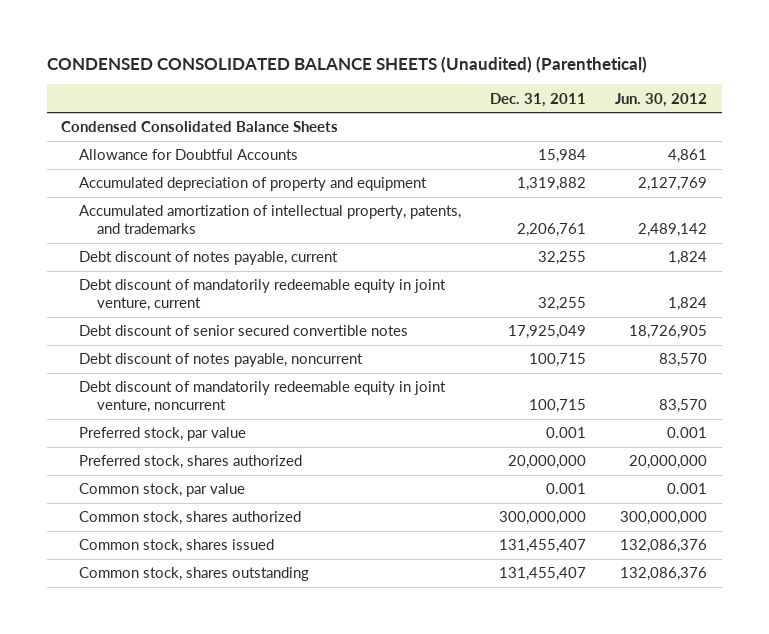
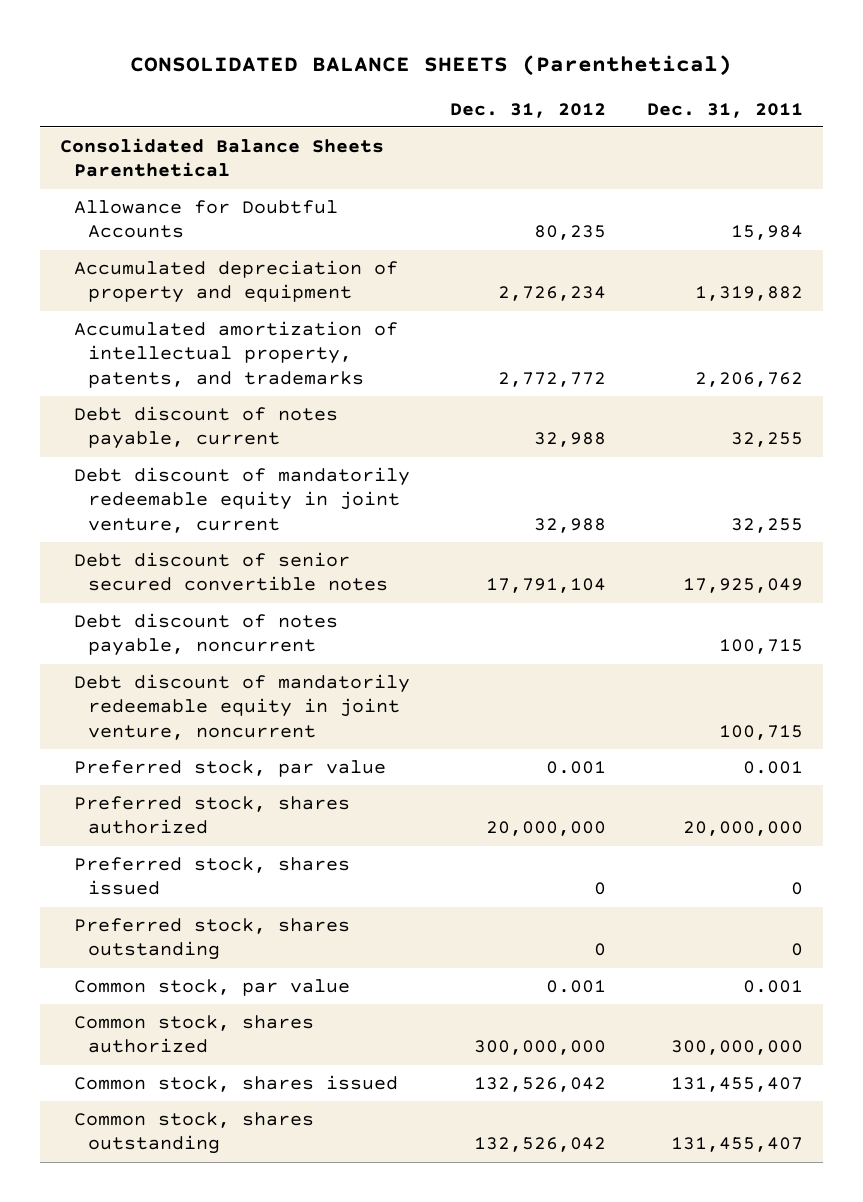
- CONDENSED CONSOLIDATED BALANCE SHEETS (Unaudited) (Parenthetical)
+ CONSOLIDATED BALANCE SHEETS (Parenthetical)
- | Dec. 31, 2011 | Jun. 30, 2012
+ | Dec. 31, 2012 | Dec. 31, 2011
- Condensed Consolidated Balance Sheets
+ Consolidated Balance Sheets Parenthetical
- Accumulated amortization of intellectual property, patents, and trademarks | 2,206,761 | 2,489,142
+ Accumulated amortization of intellectual property, patents, and trademarks | 2,772,772 | 2,206,762
+ Preferred stock, shares issued | 0 | 0
+ Preferred stock, shares outstanding | 0 | 0

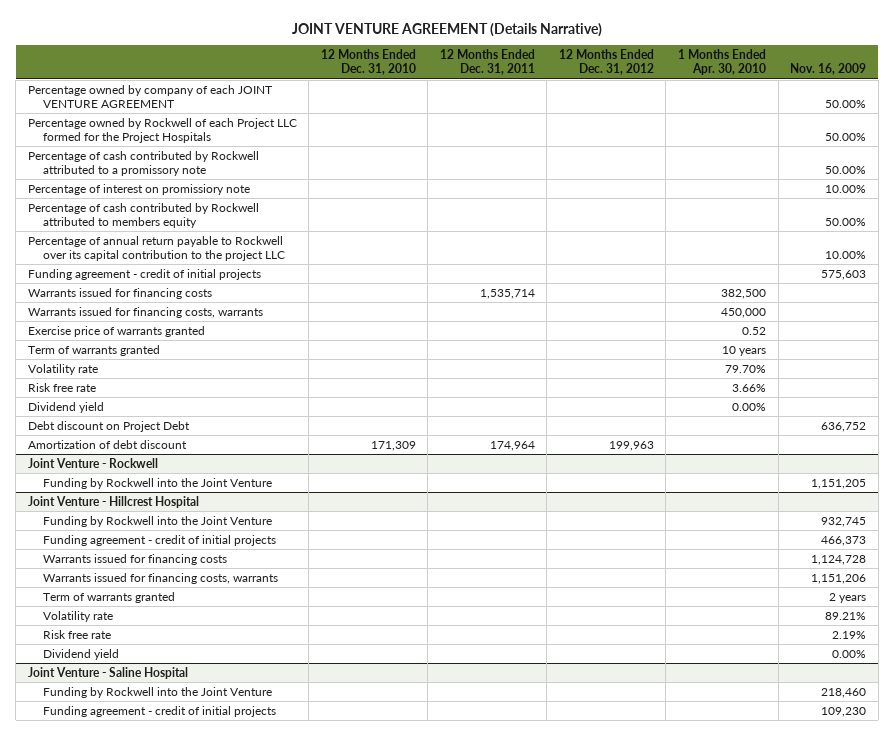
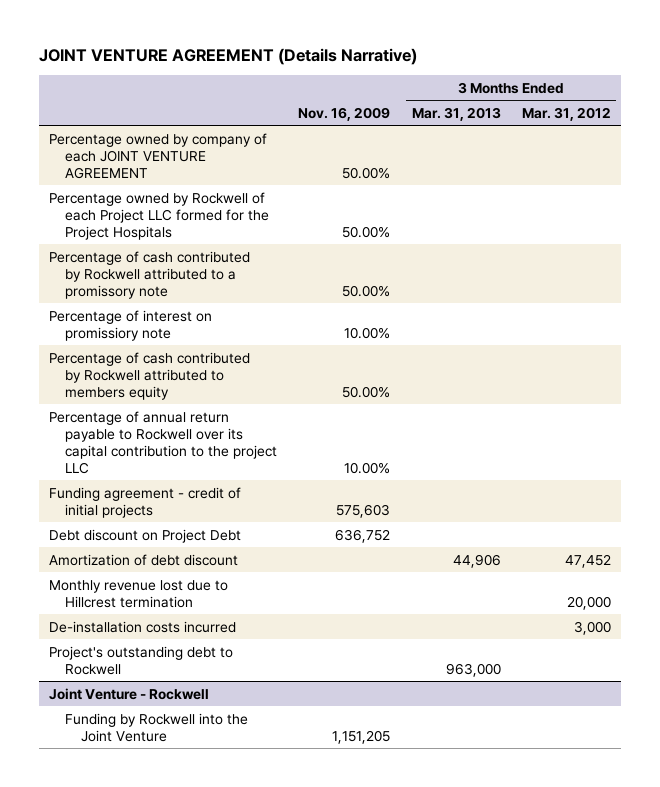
- | 12 Months Ended Dec. 31, 2010 | 12 Months Ended Dec. 31, 2011 | 12 Months Ended Dec. 31, 2012 | 1 Months Ended Apr. 30, 2010 | Nov. 16, 2009
+ | Nov. 16, 2009 | 3 Months Ended Mar. 31, 2013 | 3 Months Ended Mar. 31, 2012
- Warrants issued for financing costs | | 1,535,714 | | 382,500 |
- Warrants issued for financing costs, warrants | | | | 450,000 |
- Exercise price of warrants granted | | | | 0.52 |
- Term of warrants granted | | | | 10 years |
- Volatility rate | | | | 79.70% |
- Risk free rate | | | | 3.66% |
- Dividend yield | | | | 0.00% |
+ Monthly revenue lost due to Hillcrest termination | | | 20,000
+ De-installation costs incurred | | | 3,000
+ Project's outstanding debt to Rockwell | | 963,000 |
- Joint Venture - Hillcrest Hospital
- Funding by Rockwell into the Joint Venture | | | | | 932,745
- Funding agreement - credit of initial projects | | | | | 466,373
- Warrants issued for financing costs | | | | | 1,124,728
- Warrants issued for financing costs, warrants | | | | | 1,151,206
- Term of warrants granted | | | | | 2 years
- Volatility rate | | | | | 89.21%
- Risk free rate | | | | | 2.19%
- Dividend yield | | | | | 0.00%
- Joint Venture - Saline Hospital
- Funding by Rockwell into the Joint Venture | | | | | 218,460
- Funding agreement - credit of initial projects | | | | | 109,230

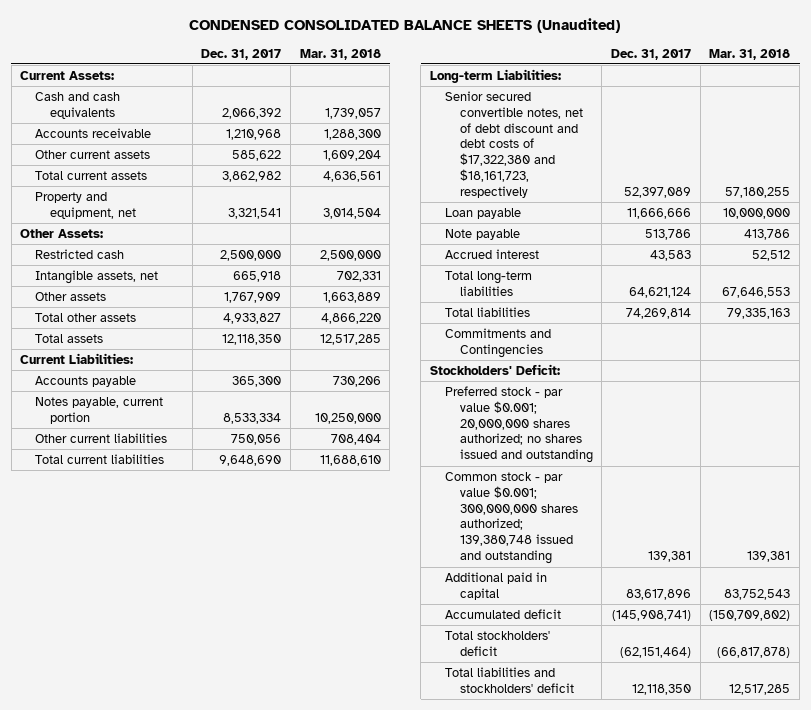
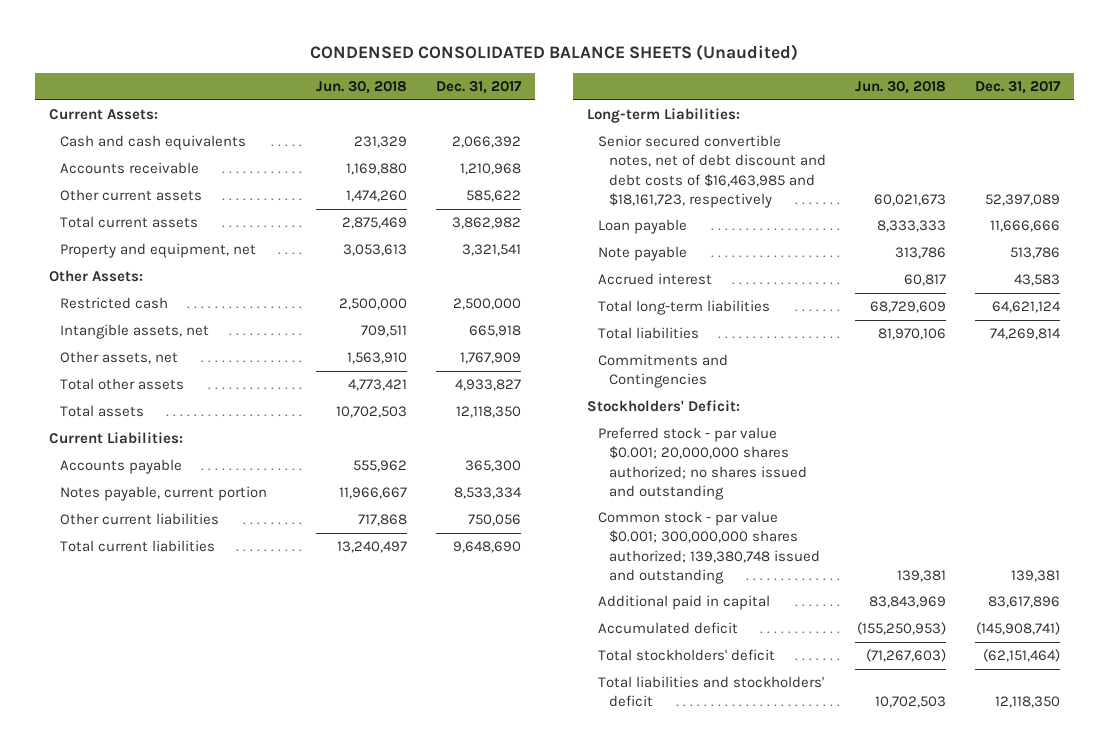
- | Dec. 31, 2017 | Mar. 31, 2018
+ | Jun. 30, 2018 | Dec. 31, 2017
- Other assets | 1,767,909 | 1,663,889
+ Other assets, net | 1,563,910 | 1,767,909
- Senior secured convertible notes, net of debt discount and debt costs of $17,322,380 and $18,161,723, respectively | 52,397,089 | 57,180,255
+ Senior secured convertible notes, net of debt discount and debt costs of $16,463,985 and $18,161,723, respectively | 60,021,673 | 52,397,089

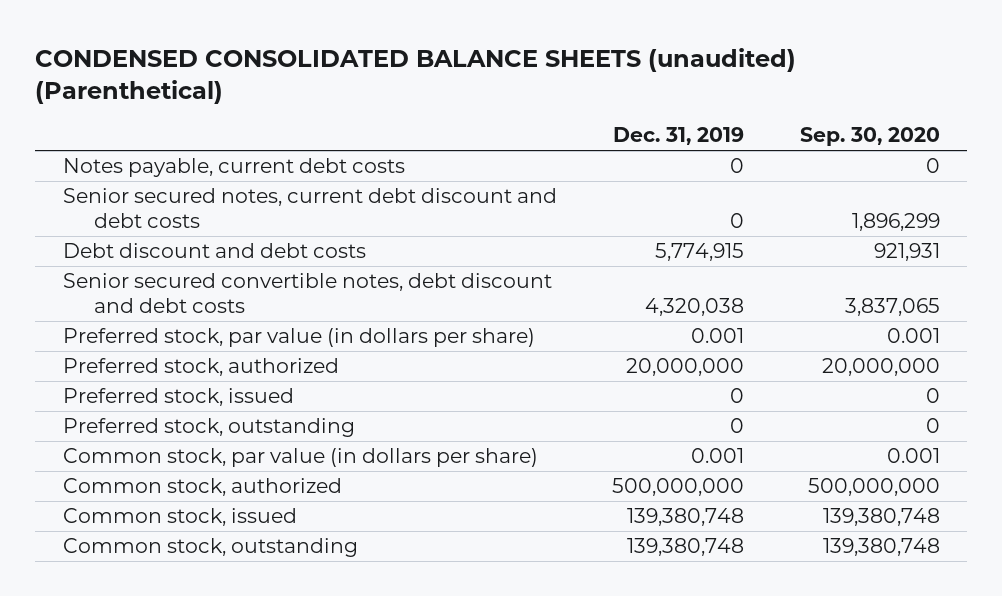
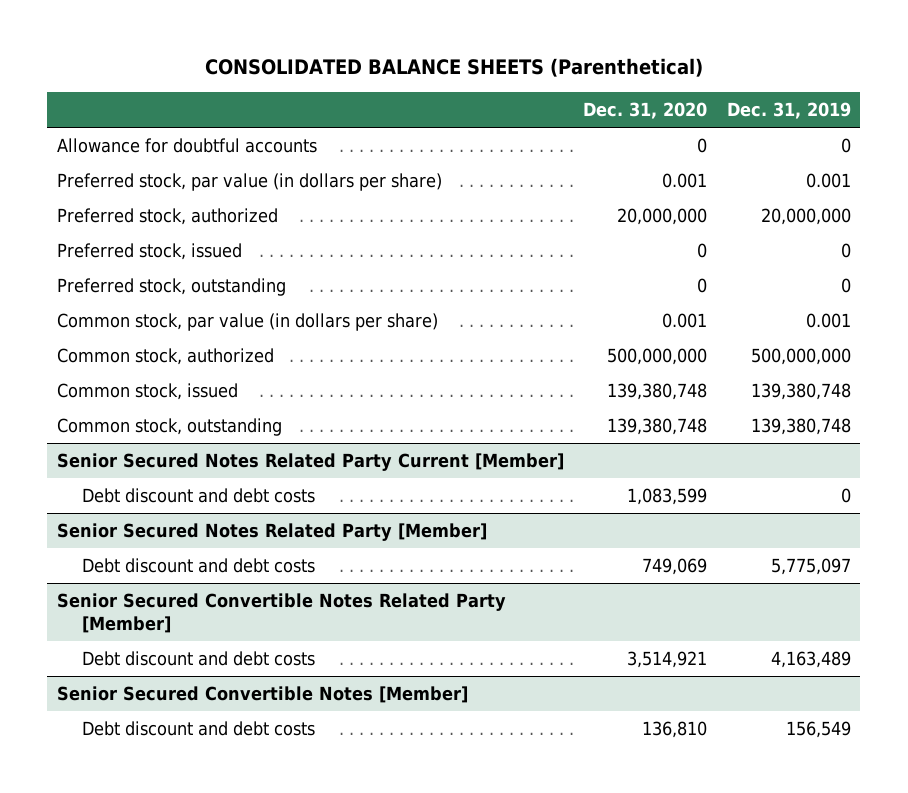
- CONDENSED CONSOLIDATED BALANCE SHEETS (unaudited) (Parenthetical)
+ CONSOLIDATED BALANCE SHEETS (Parenthetical)
- | Dec. 31, 2019 | Sep. 30, 2020
+ | Dec. 31, 2020 | Dec. 31, 2019
- Notes payable, current debt costs | 0 | 0
- Senior secured notes, current debt discount and debt costs | 0 | 1,896,299
- Debt discount and debt costs | 5,774,915 | 921,931
- Senior secured convertible notes, debt discount and debt costs | 4,320,038 | 3,837,065
+ Allowance for doubtful accounts | 0 | 0
+ Senior Secured Notes Related Party Current [Member]
+ Debt discount and debt costs | 1,083,599 | 0
+ Senior Secured Notes Related Party [Member]
+ Debt discount and debt costs | 749,069 | 5,775,097
+ Senior Secured Convertible Notes Related Party [Member]
+ Debt discount and debt costs | 3,514,921 | 4,163,489
+ Senior Secured Convertible Notes [Member]
+ Debt discount and debt costs | 136,810 | 156,549

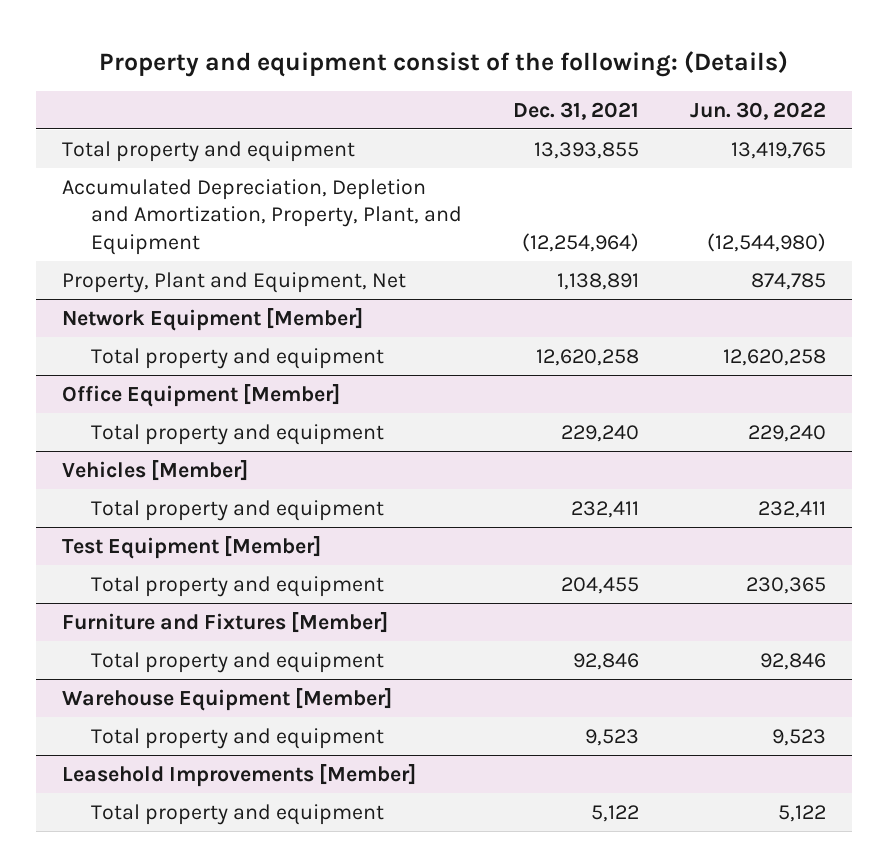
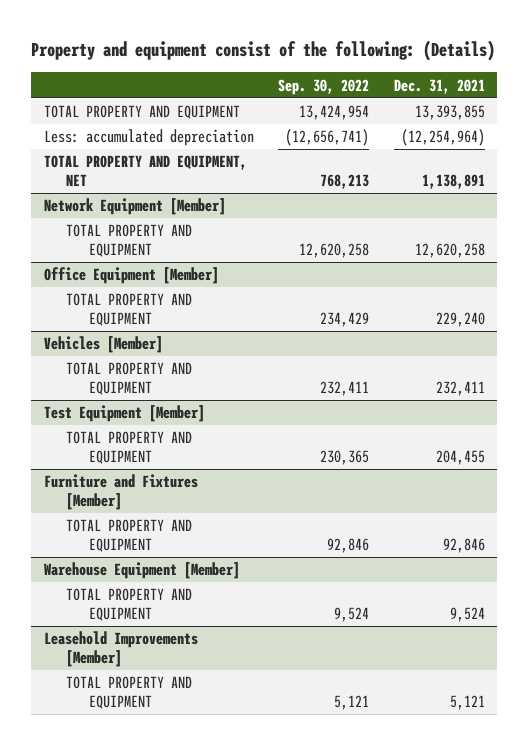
- | Dec. 31, 2021 | Jun. 30, 2022
+ | Sep. 30, 2022 | Dec. 31, 2021
- Total property and equipment | 13,393,855 | 13,419,765
- Accumulated Depreciation, Depletion and Amortization, Property, Plant, and Equipment | (12,254,964) | (12,544,980)
- Property, Plant and Equipment, Net | 1,138,891 | 874,785
+ TOTAL PROPERTY AND EQUIPMENT | 13,424,954 | 13,393,855
+ Less: accumulated depreciation | (12,656,741) | (12,254,964)
+ TOTAL PROPERTY AND EQUIPMENT, NET | 768,213 | 1,138,891
@ Network Equipment [Member]
- Total property and equipment | 12,620,258 | 12,620,258
+ TOTAL PROPERTY AND EQUIPMENT | 12,620,258 | 12,620,258
@ Office Equipment [Member]
- Total property and equipment | 229,240 | 229,240
+ TOTAL PROPERTY AND EQUIPMENT | 234,429 | 229,240
@ Vehicles [Member]
- Total property and equipment | 232,411 | 232,411
+ TOTAL PROPERTY AND EQUIPMENT | 232,411 | 232,411
@ Test Equipment [Member]
- Total property and equipment | 204,455 | 230,365
+ TOTAL PROPERTY AND EQUIPMENT | 230,365 | 204,455
@ Furniture and Fixtures [Member]
- Total property and equipment | 92,846 | 92,846
+ TOTAL PROPERTY AND EQUIPMENT | 92,846 | 92,846
@ Warehouse Equipment [Member]
- Total property and equipment | 9,523 | 9,523
+ TOTAL PROPERTY AND EQUIPMENT | 9,524 | 9,524
@ Leasehold Improvements [Member]
- Total property and equipment | 5,122 | 5,122
+ TOTAL PROPERTY AND EQUIPMENT | 5,121 | 5,121

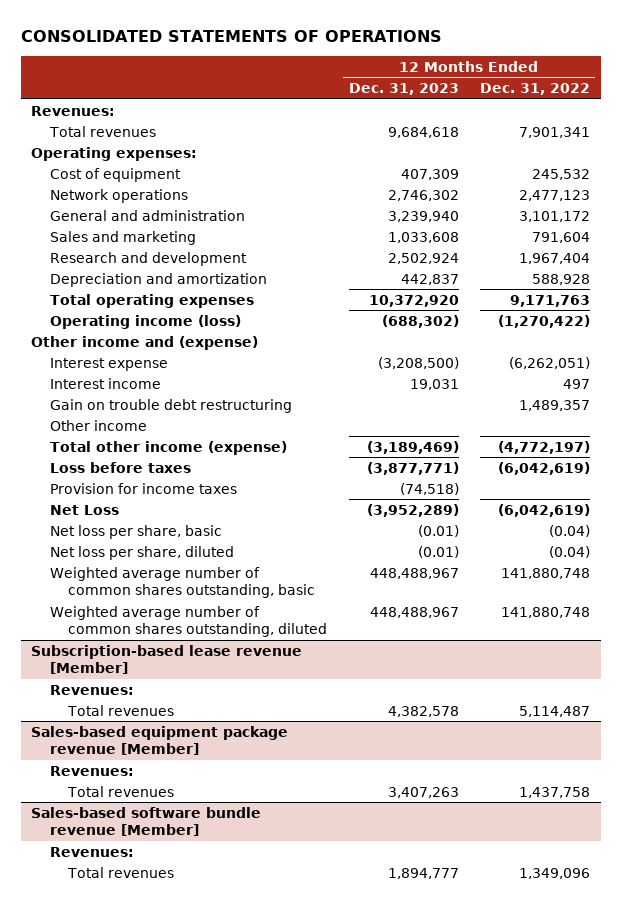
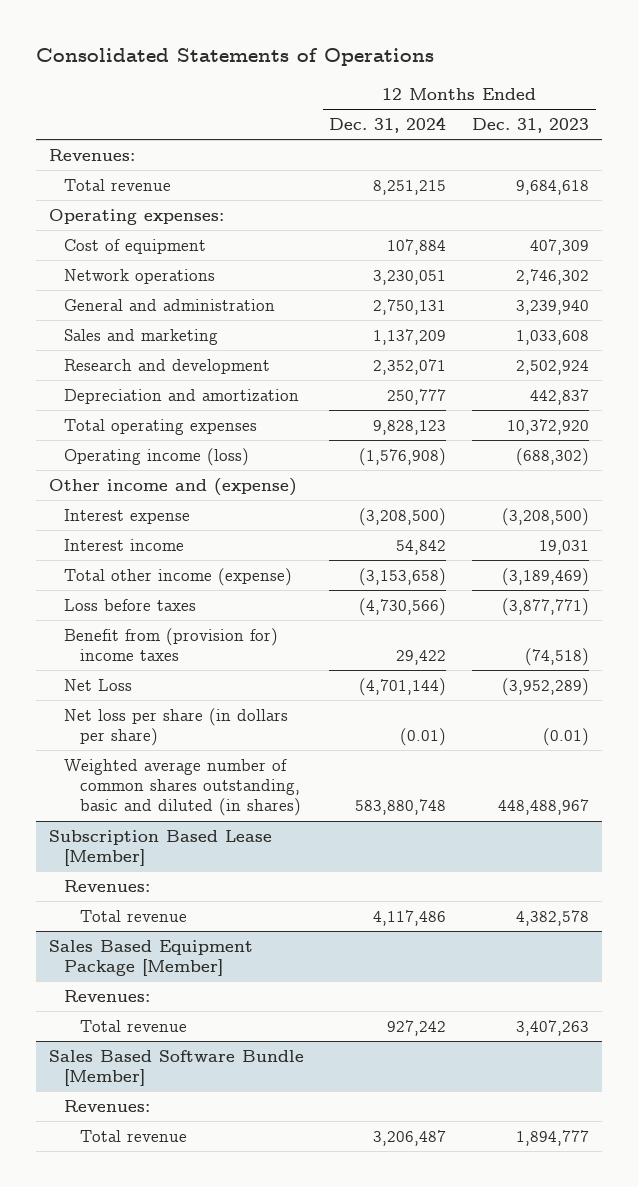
- CONSOLIDATED STATEMENTS OF OPERATIONS
+ Consolidated Statements of Operations
- | 12 Months Ended Dec. 31, 2023 | 12 Months Ended Dec. 31, 2022
+ | 12 Months Ended Dec. 31, 2024 | 12 Months Ended Dec. 31, 2023
- Total revenues | 9,684,618 | 7,901,341
+ Total revenue | 8,251,215 | 9,684,618
- Gain on trouble debt restructuring | | 1,489,357
- Other income
- Provision for income taxes | (74,518) |
+ Benefit from (provision for) income taxes | 29,422 | (74,518)
- Net loss per share, basic | (0.01) | (0.04)
- Net loss per share, diluted | (0.01) | (0.04)
- Weighted average number of common shares outstanding, basic | 448,488,967 | 141,880,748
- Weighted average number of common shares outstanding, diluted | 448,488,967 | 141,880,748
- Subscription-based lease revenue [Member]
+ Net loss per share (in dollars per share) | (0.01) | (0.01)
+ Weighted average number of common shares outstanding, basic and diluted (in shares) | 583,880,748 | 448,488,967
+ Subscription Based Lease [Member]
- Total revenues | 4,382,578 | 5,114,487
- Sales-based equipment package revenue [Member]
+ Total revenue | 4,117,486 | 4,382,578
+ Sales Based Equipment Package [Member]
- Total revenues | 3,407,263 | 1,437,758
- Sales-based software bundle revenue [Member]
+ Total revenue | 927,242 | 3,407,263
+ Sales Based Software Bundle [Member]
- Total revenues | 1,894,777 | 1,349,096
+ Total revenue | 3,206,487 | 1,894,777

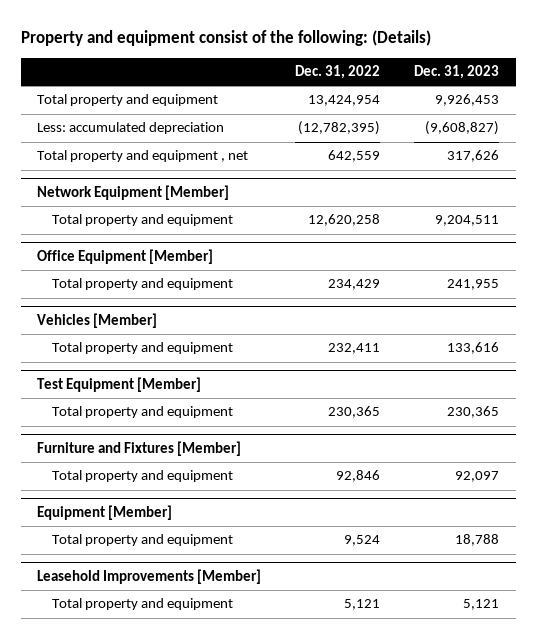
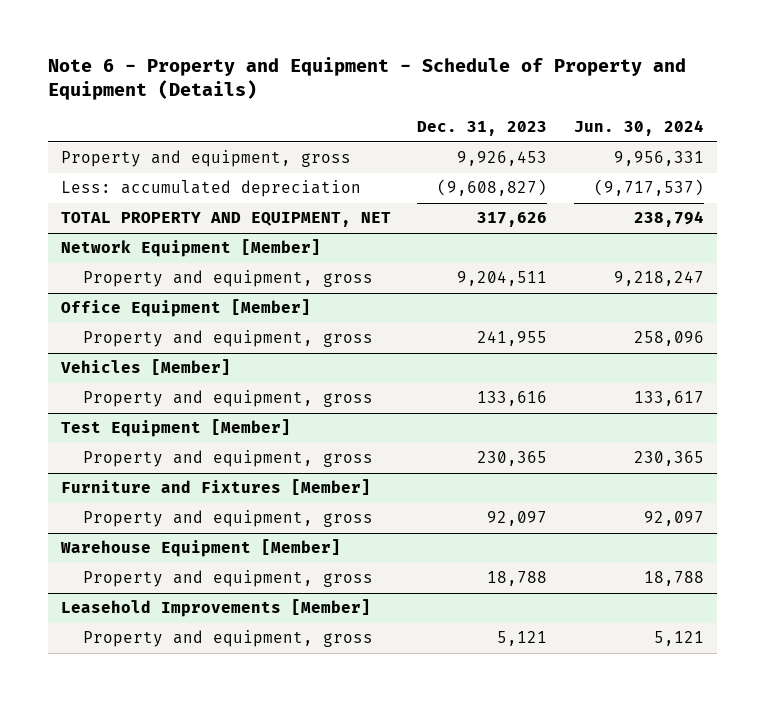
- Property and equipment consist of the following: (Details)
+ Note 6 - Property and Equipment - Schedule of Property and Equipment (Details)
- | Dec. 31, 2022 | Dec. 31, 2023
+ | Dec. 31, 2023 | Jun. 30, 2024
- Total property and equipment | 13,424,954 | 9,926,453
+ Property and equipment, gross | 9,926,453 | 9,956,331
- Total property and equipment , net | 642,559 | 317,626
+ TOTAL PROPERTY AND EQUIPMENT, NET | 317,626 | 238,794
@ Network Equipment [Member]
- Total property and equipment | 12,620,258 | 9,204,511
+ Property and equipment, gross | 9,204,511 | 9,218,247
@ Office Equipment [Member]
- Total property and equipment | 234,429 | 241,955
+ Property and equipment, gross | 241,955 | 258,096
@ Vehicles [Member]
- Total property and equipment | 232,411 | 133,616
+ Property and equipment, gross | 133,616 | 133,617
@ Test Equipment [Member]
- Total property and equipment | 230,365 | 230,365
+ Property and equipment, gross | 230,365 | 230,365
@ Furniture and Fixtures [Member]
- Total property and equipment | 92,846 | 92,097
- Equipment [Member]
- Total property and equipment | 9,524 | 18,788
@ Furniture and Fixtures [Member]
+ Property and equipment, gross | 92,097 | 92,097
+ Warehouse Equipment [Member]
+ Property and equipment, gross | 18,788 | 18,788
@ Leasehold Improvements [Member]
- Total property and equipment | 5,121 | 5,121
+ Property and equipment, gross | 5,121 | 5,121

